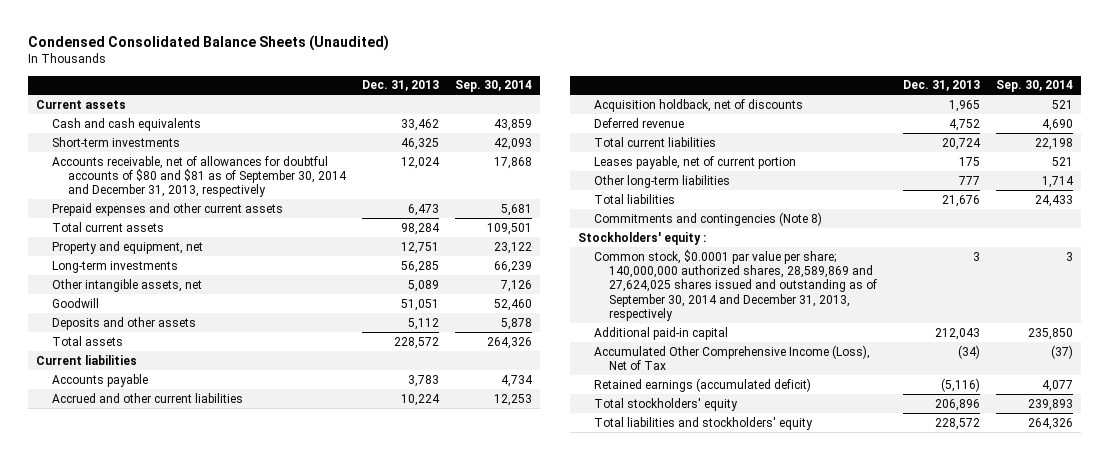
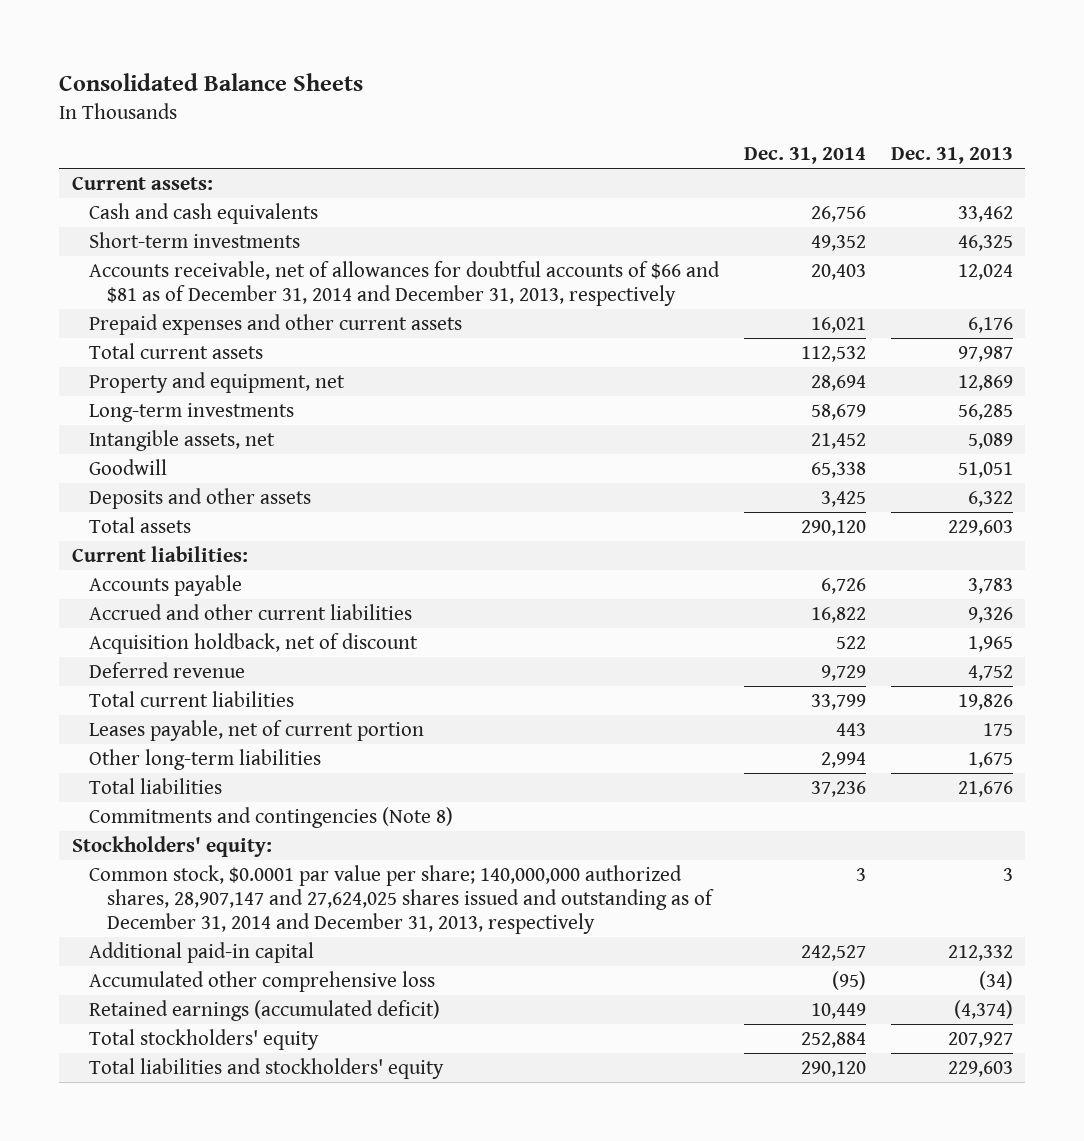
- Condensed Consolidated Balance Sheets (Unaudited)
+ Consolidated Balance Sheets
- | Dec. 31, 2013 | Sep. 30, 2014
+ | Dec. 31, 2014 | Dec. 31, 2013
- Current assets
+ Current assets:
- Accounts receivable, net of allowances for doubtful accounts of $80 and $81 as of September 30, 2014 and December 31, 2013, respectively | 12,024 | 17,868
- Prepaid expenses and other current assets | 6,473 | 5,681
- Total current assets | 98,284 | 109,501
- Property and equipment, net | 12,751 | 23,122
+ Accounts receivable, net of allowances for doubtful accounts of $66 and $81 as of December 31, 2014 and December 31, 2013, respectively | 20,403 | 12,024
+ Prepaid expenses and other current assets | 16,021 | 6,176
+ Total current assets | 112,532 | 97,987
+ Property and equipment, net | 28,694 | 12,869
- Other intangible assets, net | 5,089 | 7,126
+ Intangible assets, net | 21,452 | 5,089
- Deposits and other assets | 5,112 | 5,878
- Total assets | 228,572 | 264,326
- Current liabilities
+ Deposits and other assets | 3,425 | 6,322
+ Total assets | 290,120 | 229,603
+ Current liabilities:
- Accrued and other current liabilities | 10,224 | 12,253
- Acquisition holdback, net of discounts | 1,965 | 521
+ Accrued and other current liabilities | 16,822 | 9,326
+ Acquisition holdback, net of discount | 522 | 1,965
- Total current liabilities | 20,724 | 22,198
+ Total current liabilities | 33,799 | 19,826
- Other long-term liabilities | 777 | 1,714
+ Other long-term liabilities | 2,994 | 1,675
- Stockholders' equity :
- Common stock, $0.0001 par value per share; 140,000,000 authorized shares, 28,589,869 and 27,624,025 shares issued and outstanding as of September 30, 2014 and December 31, 2013, respectively | 3 | 3
- Additional paid-in capital | 212,043 | 235,850
- Accumulated Other Comprehensive Income (Loss), Net of Tax | (34) | (37)
- Retained earnings (accumulated deficit) | (5,116) | 4,077
- Total stockholders' equity | 206,896 | 239,893
- Total liabilities and stockholders' equity | 228,572 | 264,326
+ Stockholders' equity:
+ Common stock, $0.0001 par value per share; 140,000,000 authorized shares, 28,907,147 and 27,624,025 shares issued and outstanding as of December 31, 2014 and December 31, 2013, respectively | 3 | 3
+ Additional paid-in capital | 242,527 | 212,332
+ Accumulated other comprehensive loss | (95) | (34)
+ Retained earnings (accumulated deficit) | 10,449 | (4,374)
+ Total stockholders' equity | 252,884 | 207,927
+ Total liabilities and stockholders' equity | 290,120 | 229,603

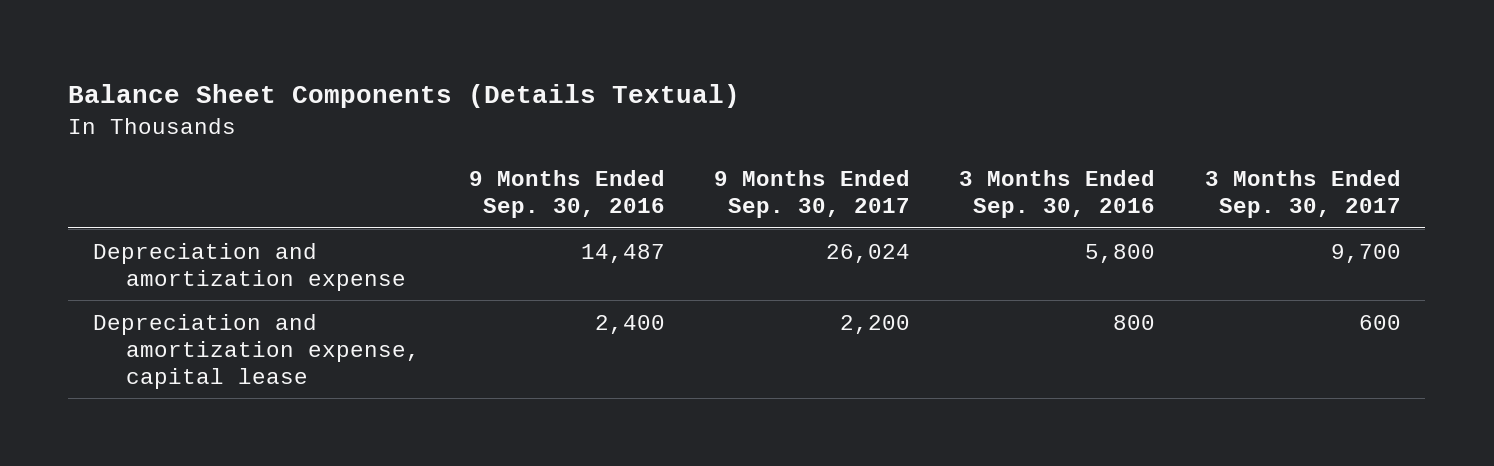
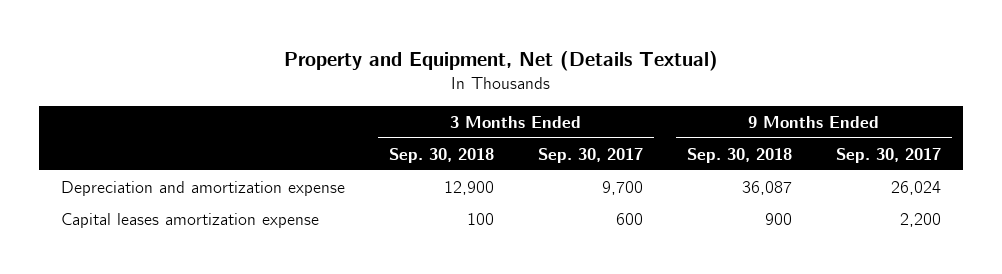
- Balance Sheet Components (Details Textual)
+ Property and Equipment, Net (Details Textual)
- | 9 Months Ended Sep. 30, 2016 | 9 Months Ended Sep. 30, 2017 | 3 Months Ended Sep. 30, 2016 | 3 Months Ended Sep. 30, 2017
+ | 3 Months Ended Sep. 30, 2018 | 3 Months Ended Sep. 30, 2017 | 9 Months Ended Sep. 30, 2018 | 9 Months Ended Sep. 30, 2017
- Depreciation and amortization expense, capital lease | 2,400 | 2,200 | 800 | 600
+ Capital leases amortization expense | 100 | 600 | 900 | 2,200

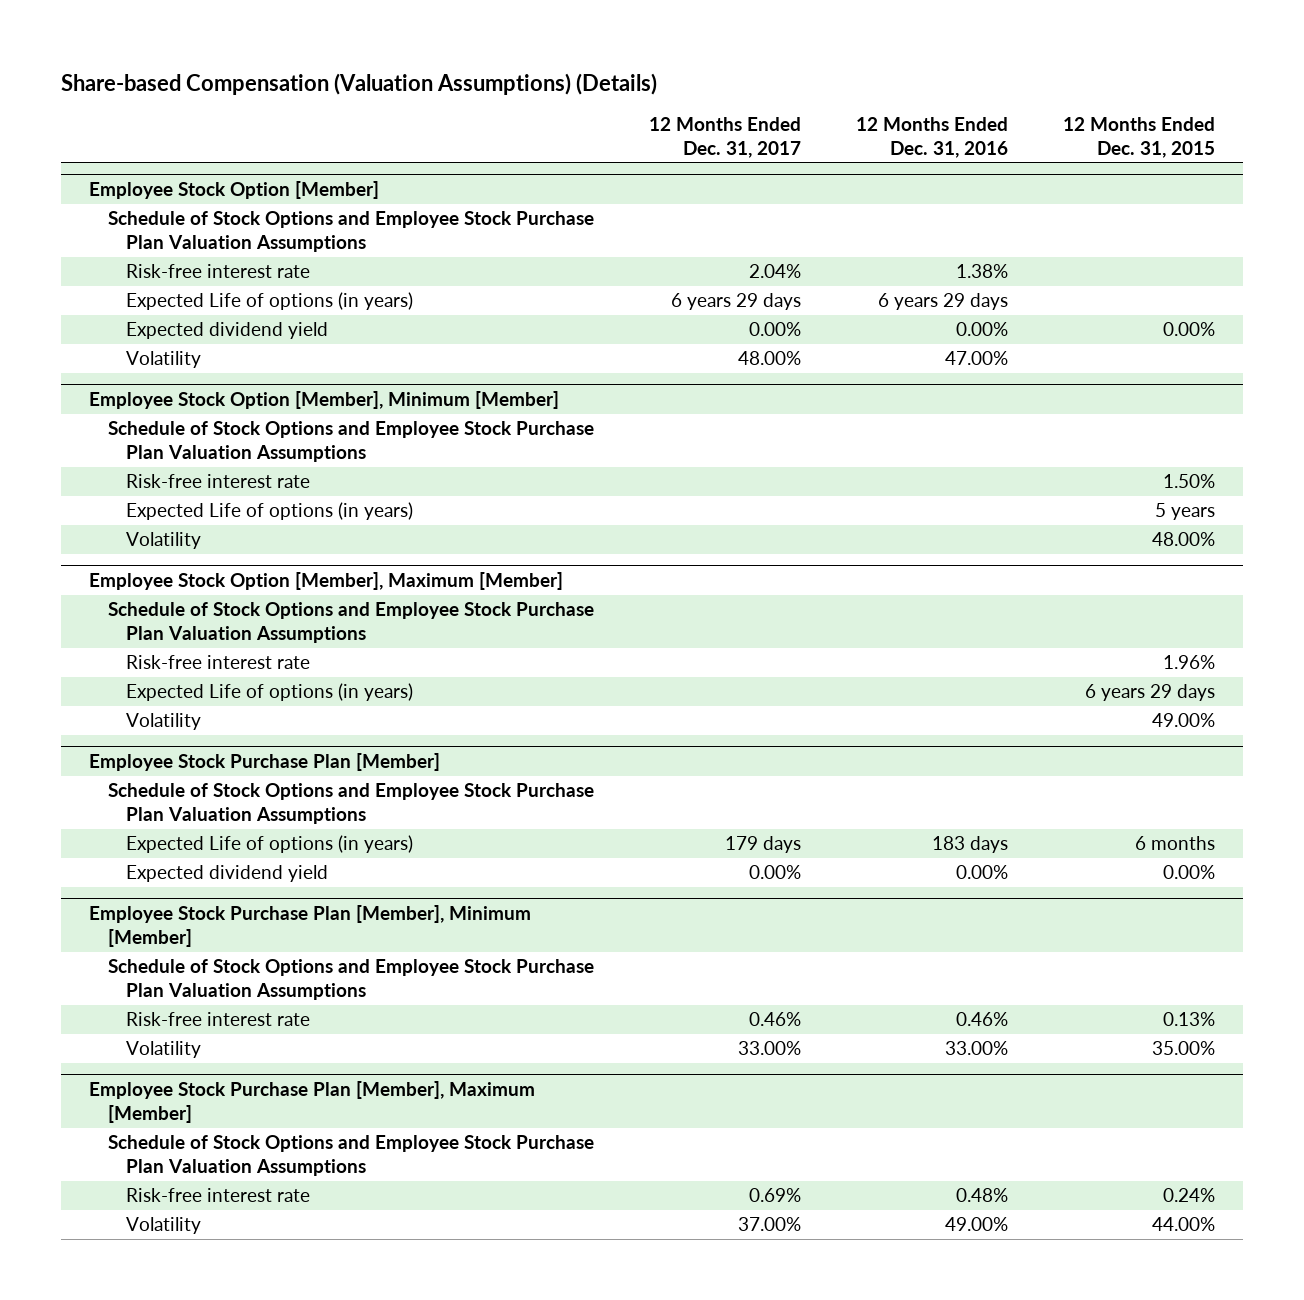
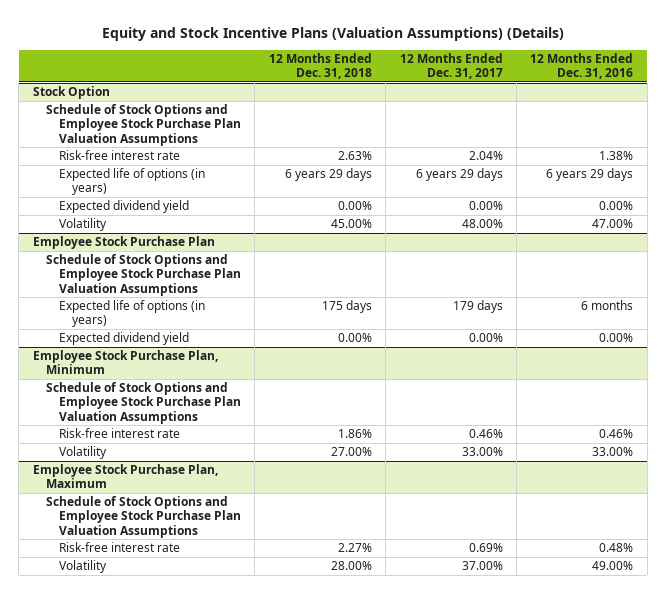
- Share-based Compensation (Valuation Assumptions) (Details)
+ Equity and Stock Incentive Plans (Valuation Assumptions) (Details)
- | 12 Months Ended Dec. 31, 2017 | 12 Months Ended Dec. 31, 2016 | 12 Months Ended Dec. 31, 2015
+ | 12 Months Ended Dec. 31, 2018 | 12 Months Ended Dec. 31, 2017 | 12 Months Ended Dec. 31, 2016
- Employee Stock Option [Member]
+ Stock Option
- Expected Life of options (in years) | 6 years 29 days | 6 years 29 days |
+ Expected life of options (in years) | 6 years 29 days | 6 years 29 days | 6 years 29 days
- Employee Stock Option [Member], Minimum [Member]
- Schedule of Stock Options and Employee Stock Purchase Plan Valuation Assumptions
- Risk-free interest rate | | | 1.50%
- Expected Life of options (in years) | | | 5 years
- Volatility | | | 48.00%
- Employee Stock Option [Member], Maximum [Member]
- Schedule of Stock Options and Employee Stock Purchase Plan Valuation Assumptions
- Risk-free interest rate | | | 1.96%
- Expected Life of options (in years) | | | 6 years 29 days
- Volatility | | | 49.00%
- Employee Stock Purchase Plan [Member]
+ Employee Stock Purchase Plan
- Expected Life of options (in years) | 179 days | 183 days | 6 months
+ Expected life of options (in years) | 175 days | 179 days | 6 months
- Employee Stock Purchase Plan [Member], Minimum [Member]
+ Employee Stock Purchase Plan, Minimum
- Employee Stock Purchase Plan [Member], Maximum [Member]
+ Employee Stock Purchase Plan, Maximum

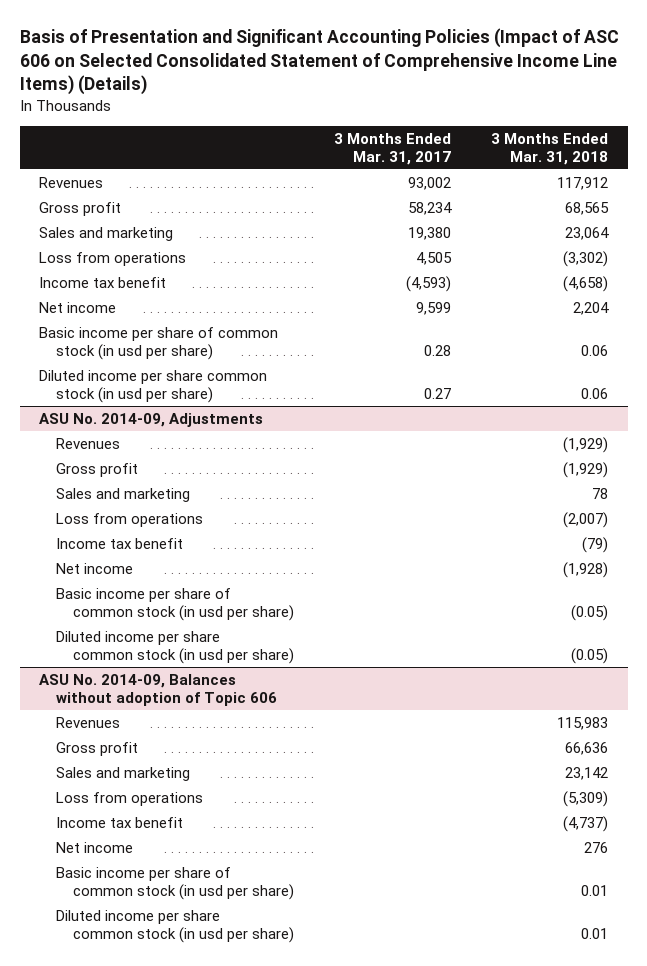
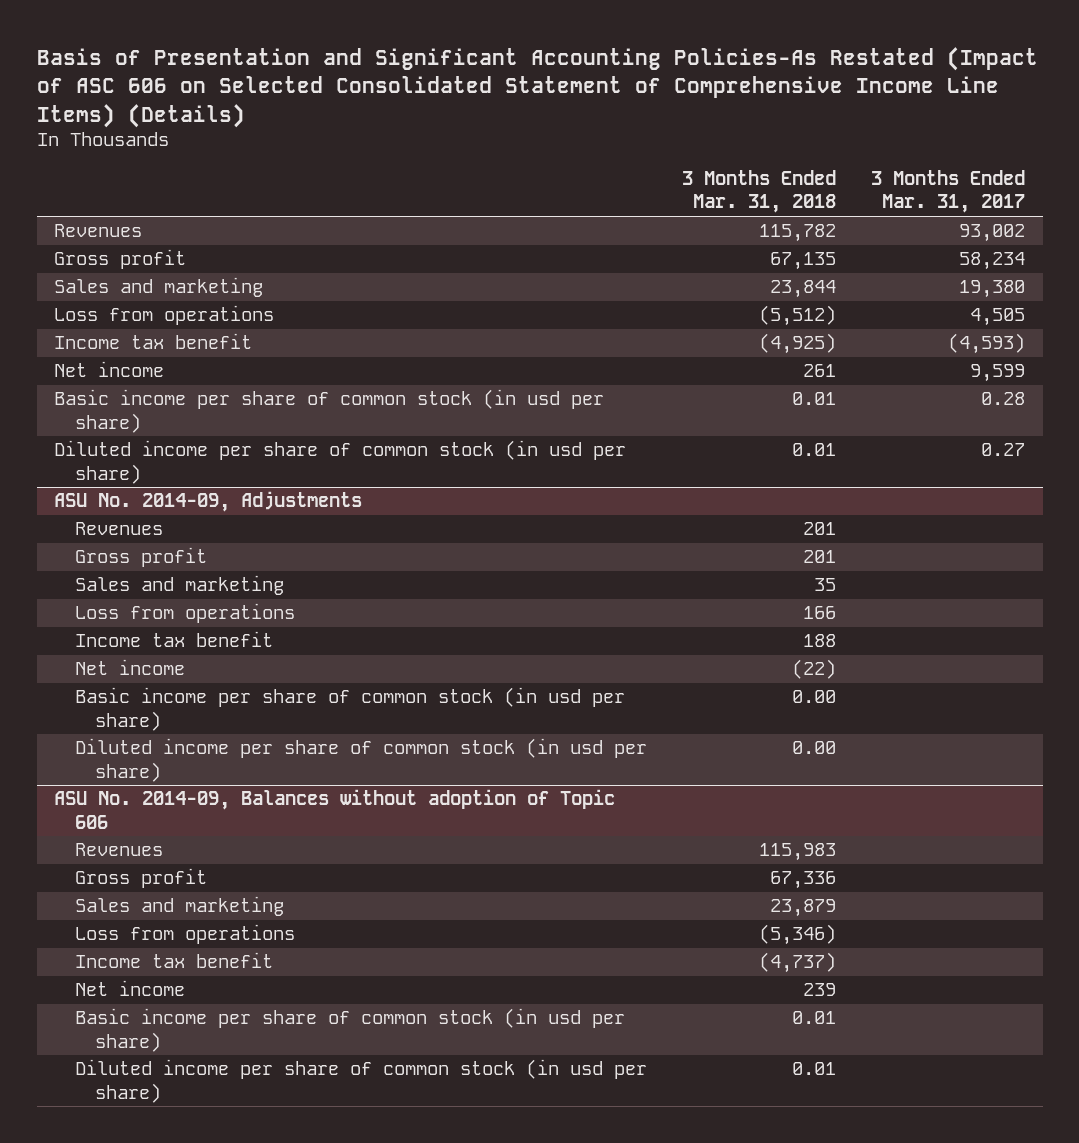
- Basis of Presentation and Significant Accounting Policies (Impact of ASC 606 on Selected Consolidated Statement of Comprehensive Income Line Items) (Details)
+ Basis of Presentation and Significant Accounting Policies-As Restated (Impact of ASC 606 on Selected Consolidated Statement of Comprehensive Income Line Items) (Details)
- | 3 Months Ended Mar. 31, 2017 | 3 Months Ended Mar. 31, 2018
+ | 3 Months Ended Mar. 31, 2018 | 3 Months Ended Mar. 31, 2017
- Revenues | 93,002 | 117,912
- Gross profit | 58,234 | 68,565
- Sales and marketing | 19,380 | 23,064
- Loss from operations | 4,505 | (3,302)
- Income tax benefit | (4,593) | (4,658)
- Net income | 9,599 | 2,204
- Basic income per share of common stock (in usd per share) | 0.28 | 0.06
- Diluted income per share common stock (in usd per share) | 0.27 | 0.06
+ Revenues | 115,782 | 93,002
+ Gross profit | 67,135 | 58,234
+ Sales and marketing | 23,844 | 19,380
+ Loss from operations | (5,512) | 4,505
+ Income tax benefit | (4,925) | (4,593)
+ Net income | 261 | 9,599
+ Basic income per share of common stock (in usd per share) | 0.01 | 0.28
+ Diluted income per share of common stock (in usd per share) | 0.01 | 0.27
@ ASU No. 2014-09, Adjustments
- Revenues | | (1,929)
- Gross profit | | (1,929)
- Sales and marketing | | 78
- Loss from operations | | (2,007)
- Income tax benefit | | (79)
- Net income | | (1,928)
- Basic income per share of common stock (in usd per share) | | (0.05)
- Diluted income per share common stock (in usd per share) | | (0.05)
+ Revenues | 201 |
+ Gross profit | 201 |
+ Sales and marketing | 35 |
+ Loss from operations | 166 |
+ Income tax benefit | 188 |
+ Net income | (22) |
+ Basic income per share of common stock (in usd per share) | 0.00 |
+ Diluted income per share of common stock (in usd per share) | 0.00 |
@ ASU No. 2014-09, Balances without adoption of Topic 606
- Gross profit | | 66,636
- Sales and marketing | | 23,142
- Loss from operations | | (5,309)
+ Gross profit | 67,336 |
+ Sales and marketing | 23,879 |
+ Loss from operations | (5,346) |
- Net income | | 276
+ Net income | 239 |
- Diluted income per share common stock (in usd per share) | | 0.01
+ Diluted income per share of common stock (in usd per share) | 0.01 |

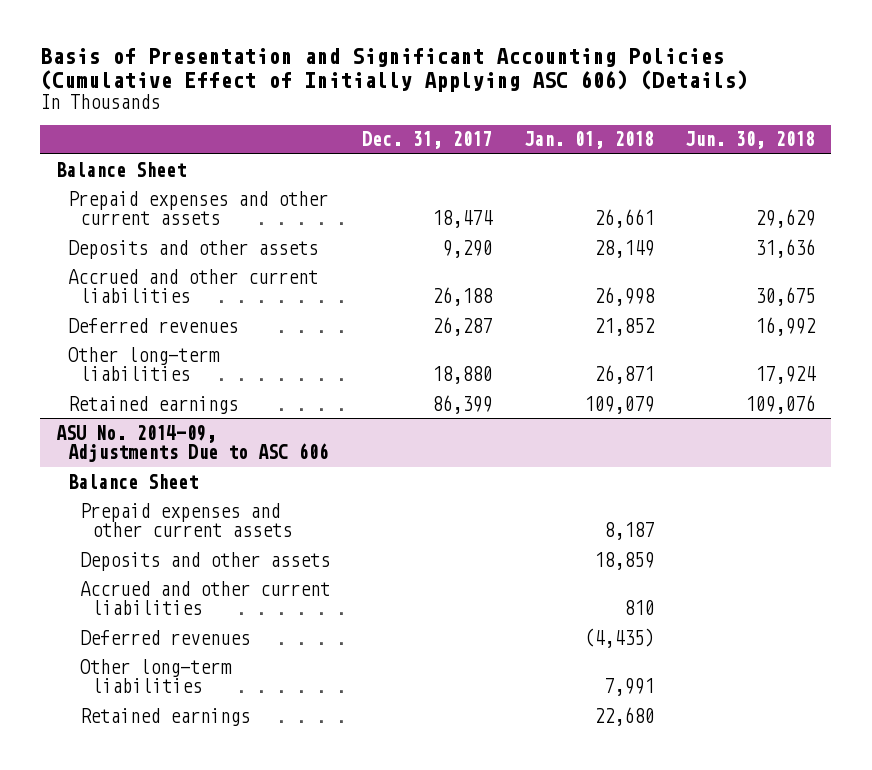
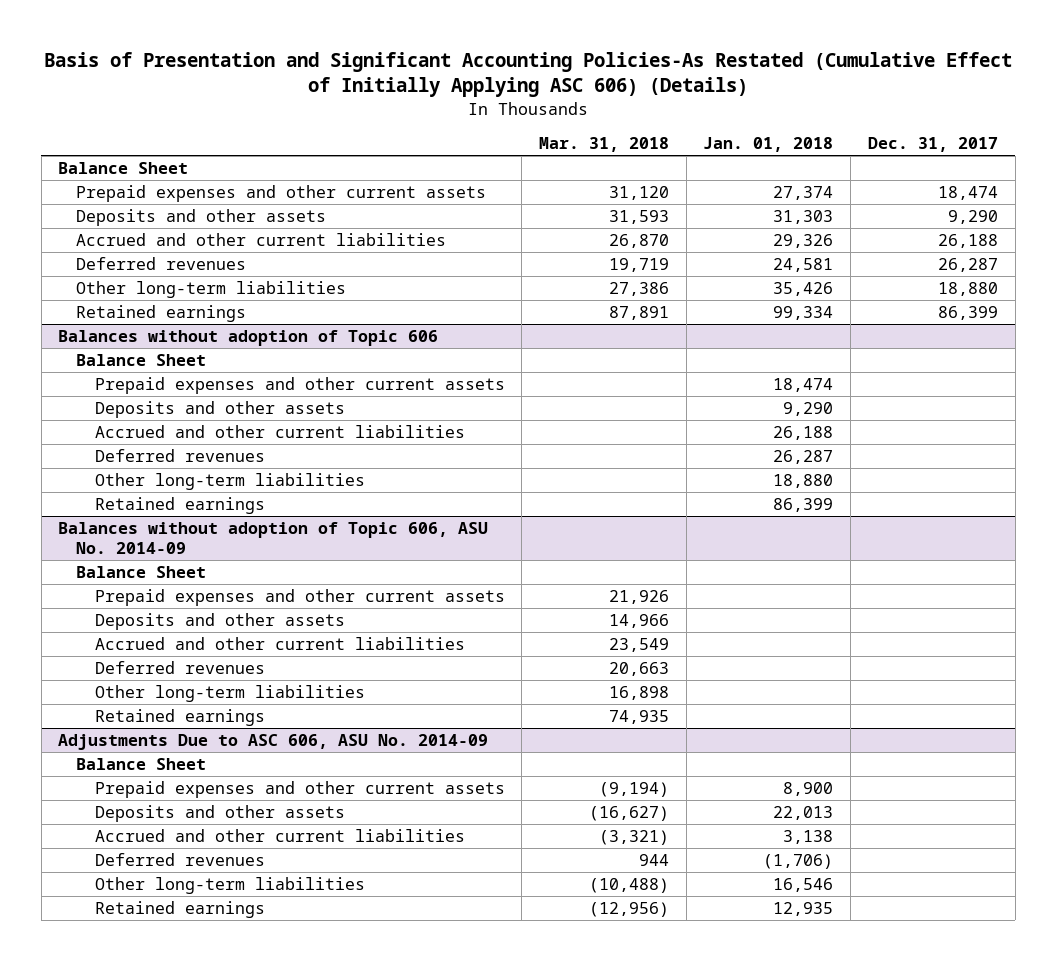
- Basis of Presentation and Significant Accounting Policies (Cumulative Effect of Initially Applying ASC 606) (Details)
+ Basis of Presentation and Significant Accounting Policies-As Restated (Cumulative Effect of Initially Applying ASC 606) (Details)
- | Dec. 31, 2017 | Jan. 01, 2018 | Jun. 30, 2018
+ | Mar. 31, 2018 | Jan. 01, 2018 | Dec. 31, 2017
- Prepaid expenses and other current assets | 18,474 | 26,661 | 29,629
- Deposits and other assets | 9,290 | 28,149 | 31,636
- Accrued and other current liabilities | 26,188 | 26,998 | 30,675
- Deferred revenues | 26,287 | 21,852 | 16,992
- Other long-term liabilities | 18,880 | 26,871 | 17,924
- Retained earnings | 86,399 | 109,079 | 109,076
- ASU No. 2014-09, Adjustments Due to ASC 606
+ Prepaid expenses and other current assets | 31,120 | 27,374 | 18,474
+ Deposits and other assets | 31,593 | 31,303 | 9,290
+ Accrued and other current liabilities | 26,870 | 29,326 | 26,188
+ Deferred revenues | 19,719 | 24,581 | 26,287
+ Other long-term liabilities | 27,386 | 35,426 | 18,880
+ Retained earnings | 87,891 | 99,334 | 86,399
+ Balances without adoption of Topic 606
- Prepaid expenses and other current assets | | 8,187 |
- Deposits and other assets | | 18,859 |
- Accrued and other current liabilities | | 810 |
- Deferred revenues | | (4,435) |
- Other long-term liabilities | | 7,991 |
- Retained earnings | | 22,680 |
+ Prepaid expenses and other current assets | | 18,474 |
+ Deposits and other assets | | 9,290 |
+ Accrued and other current liabilities | | 26,188 |
+ Deferred revenues | | 26,287 |
+ Other long-term liabilities | | 18,880 |
+ Retained earnings | | 86,399 |
+ Balances without adoption of Topic 606, ASU No. 2014-09
+ Balance Sheet
+ Prepaid expenses and other current assets | 21,926 | |
+ Deposits and other assets | 14,966 | |
+ Accrued and other current liabilities | 23,549 | |
+ Deferred revenues | 20,663 | |
+ Other long-term liabilities | 16,898 | |
+ Retained earnings | 74,935 | |
+ Adjustments Due to ASC 606, ASU No. 2014-09
+ Balance Sheet
+ Prepaid expenses and other current assets | (9,194) | 8,900 |
+ Deposits and other assets | (16,627) | 22,013 |
+ Accrued and other current liabilities | (3,321) | 3,138 |
+ Deferred revenues | 944 | (1,706) |
+ Other long-term liabilities | (10,488) | 16,546 |
+ Retained earnings | (12,956) | 12,935 |

